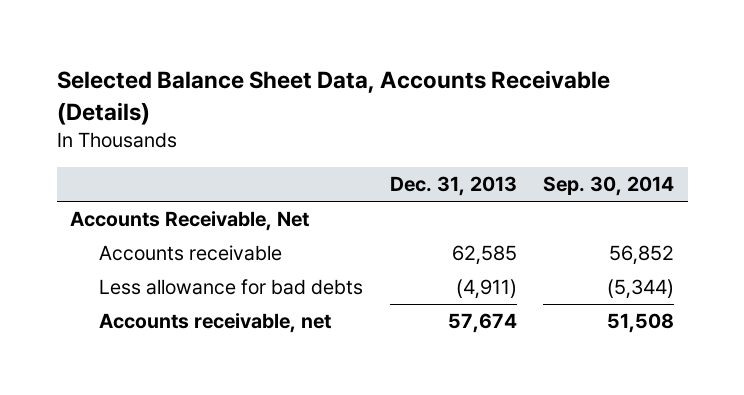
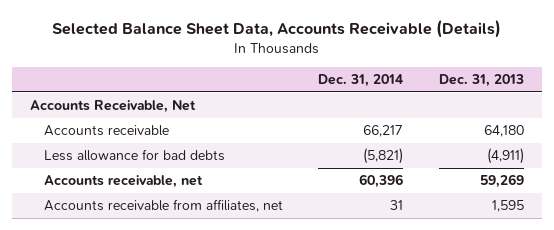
- | Dec. 31, 2013 | Sep. 30, 2014
+ | Dec. 31, 2014 | Dec. 31, 2013
- Accounts receivable | 62,585 | 56,852
+ Accounts receivable | 66,217 | 64,180
- Accounts receivable, net | 57,674 | 51,508
+ Accounts receivable, net | 60,396 | 59,269
+ Accounts receivable from affiliates, net | 31 | 1,595

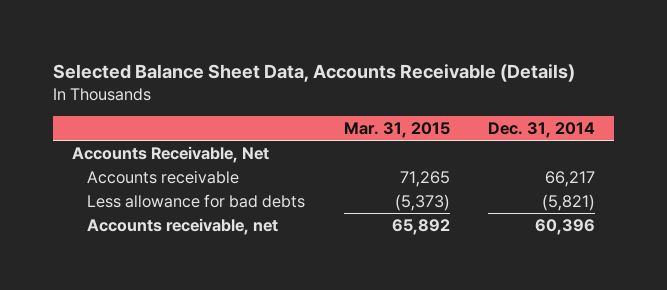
- | Dec. 31, 2014 | Dec. 31, 2013
+ | Mar. 31, 2015 | Dec. 31, 2014
- Accounts receivable from affiliates, net | 31 | 1,595

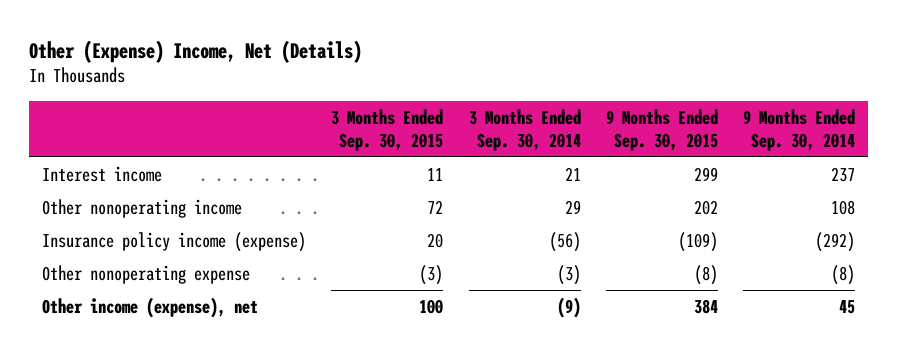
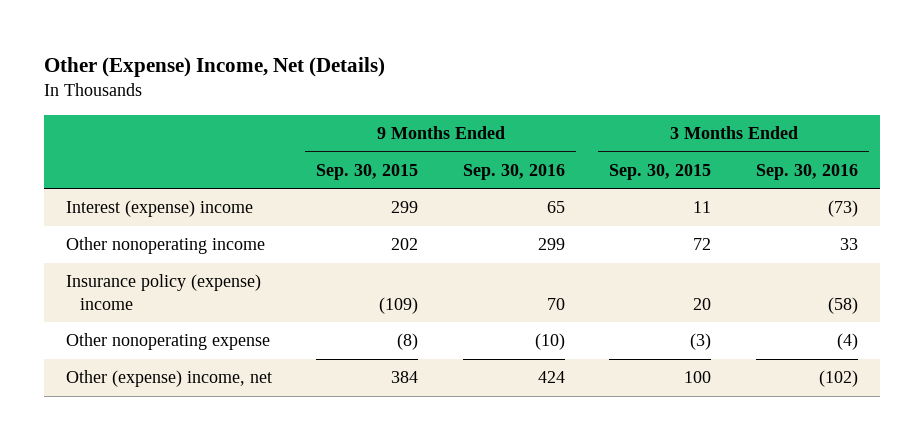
- | 3 Months Ended Sep. 30, 2015 | 3 Months Ended Sep. 30, 2014 | 9 Months Ended Sep. 30, 2015 | 9 Months Ended Sep. 30, 2014
+ | 9 Months Ended Sep. 30, 2015 | 9 Months Ended Sep. 30, 2016 | 3 Months Ended Sep. 30, 2015 | 3 Months Ended Sep. 30, 2016
- Interest income | 11 | 21 | 299 | 237
+ Interest (expense) income | 299 | 65 | 11 | (73)
- Insurance policy income (expense) | 20 | (56) | (109) | (292)
+ Insurance policy (expense) income | (109) | 70 | 20 | (58)
- Other income (expense), net | 100 | (9) | 384 | 45
+ Other (expense) income, net | 384 | 424 | 100 | (102)

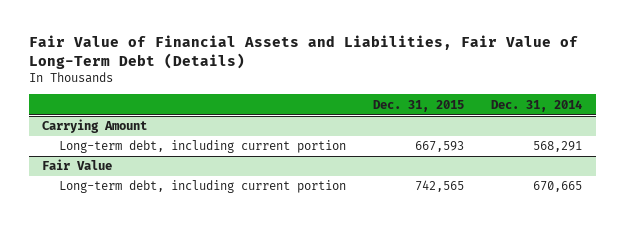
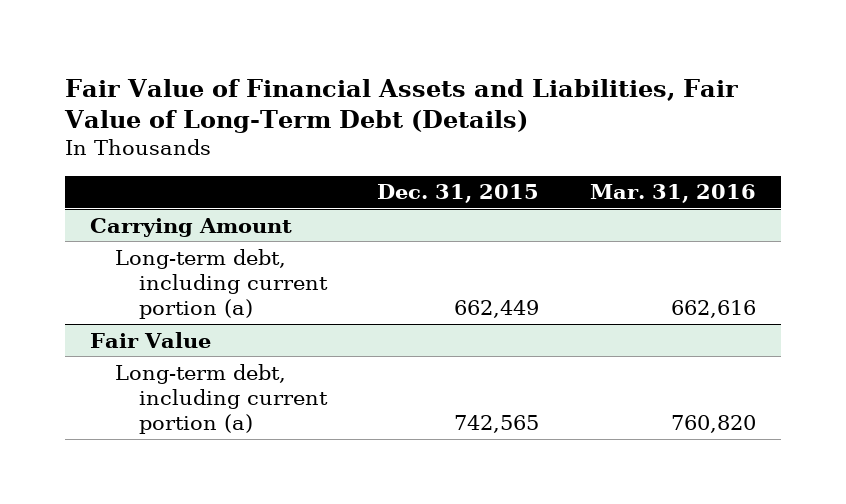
- | Dec. 31, 2015 | Dec. 31, 2014
+ | Dec. 31, 2015 | Mar. 31, 2016
@ Carrying Amount
- Long-term debt, including current portion | 667,593 | 568,291
+ Long-term debt, including current portion (a) | 662,449 | 662,616
@ Fair Value
- Long-term debt, including current portion | 742,565 | 670,665
+ Long-term debt, including current portion (a) | 742,565 | 760,820

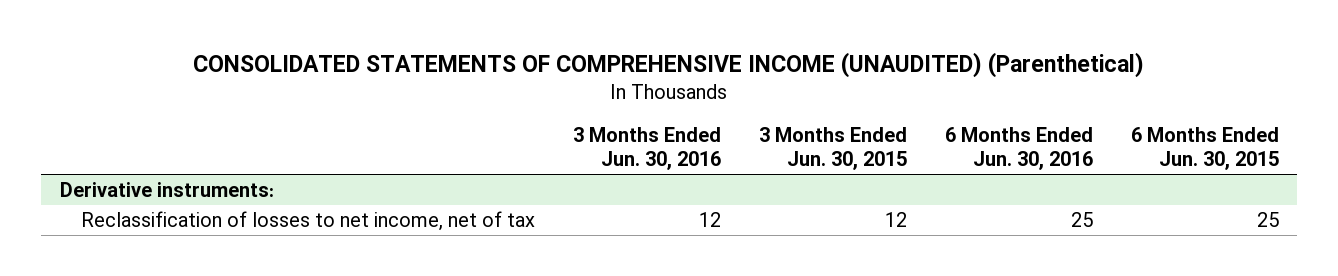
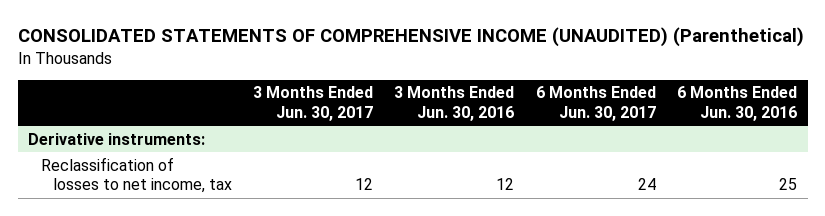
- | 3 Months Ended Jun. 30, 2016 | 3 Months Ended Jun. 30, 2015 | 6 Months Ended Jun. 30, 2016 | 6 Months Ended Jun. 30, 2015
+ | 3 Months Ended Jun. 30, 2017 | 3 Months Ended Jun. 30, 2016 | 6 Months Ended Jun. 30, 2017 | 6 Months Ended Jun. 30, 2016
- Reclassification of losses to net income, net of tax | 12 | 12 | 25 | 25
+ Reclassification of losses to net income, tax | 12 | 12 | 24 | 25

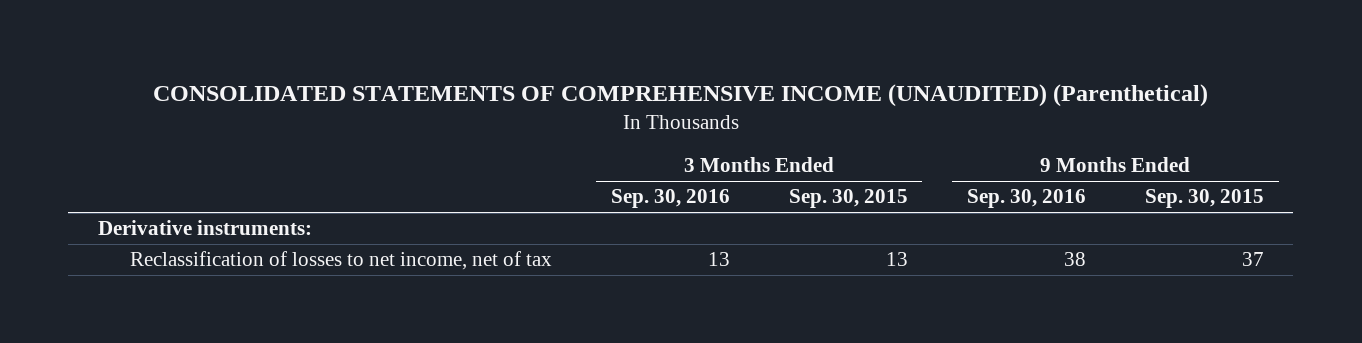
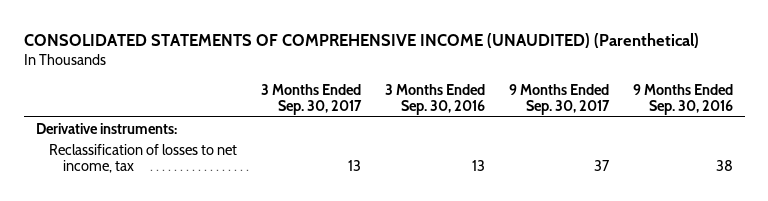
- | 3 Months Ended Sep. 30, 2016 | 3 Months Ended Sep. 30, 2015 | 9 Months Ended Sep. 30, 2016 | 9 Months Ended Sep. 30, 2015
+ | 3 Months Ended Sep. 30, 2017 | 3 Months Ended Sep. 30, 2016 | 9 Months Ended Sep. 30, 2017 | 9 Months Ended Sep. 30, 2016
- Reclassification of losses to net income, net of tax | 13 | 13 | 38 | 37
+ Reclassification of losses to net income, tax | 13 | 13 | 37 | 38

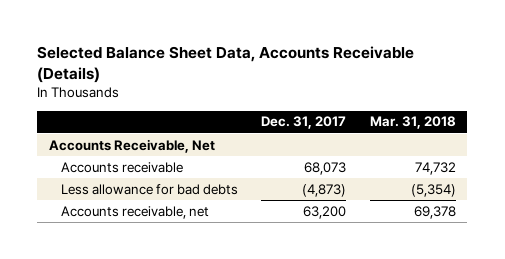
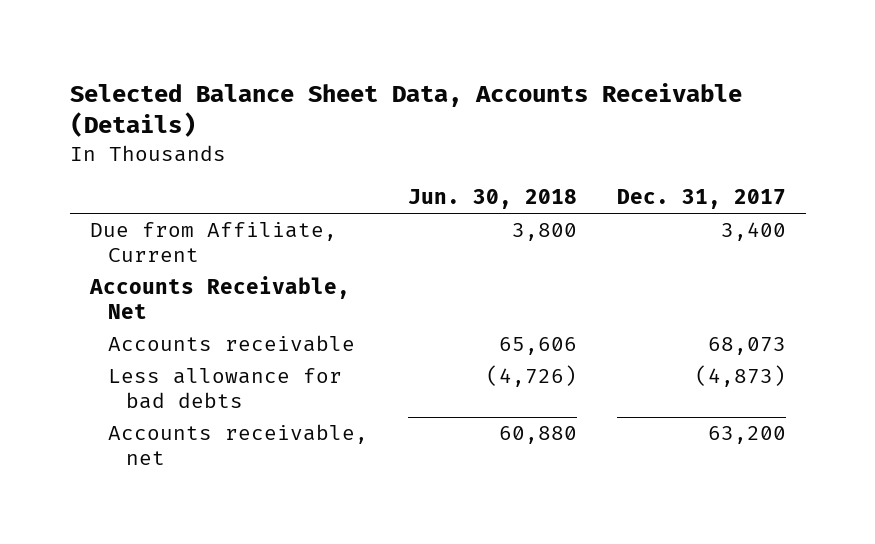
- | Dec. 31, 2017 | Mar. 31, 2018
+ | Jun. 30, 2018 | Dec. 31, 2017
+ Due from Affiliate, Current | 3,800 | 3,400

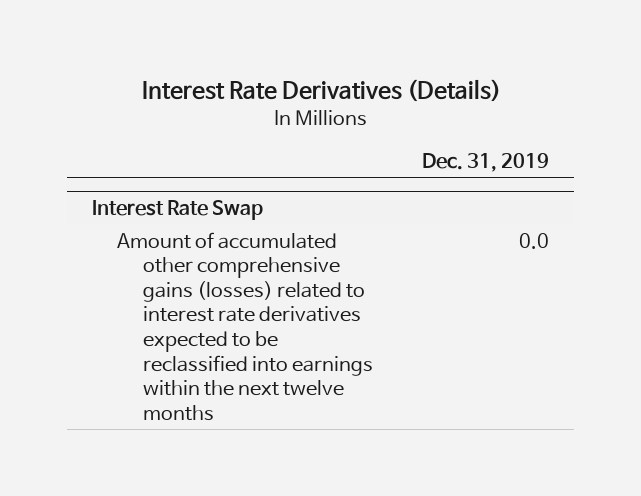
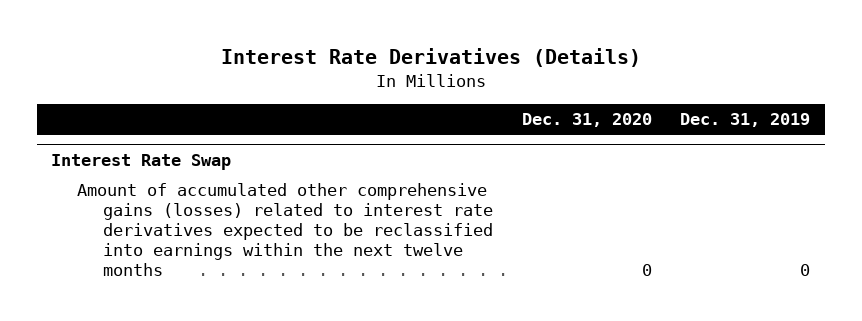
- | Dec. 31, 2019
+ | Dec. 31, 2020 | Dec. 31, 2019
@ Interest Rate Swap
- Amount of accumulated other comprehensive gains (losses) related to interest rate derivatives expected to be reclassified into earnings within the next twelve months | 0.0
+ Amount of accumulated other comprehensive gains (losses) related to interest rate derivatives expected to be reclassified into earnings within the next twelve months | 0 | 0

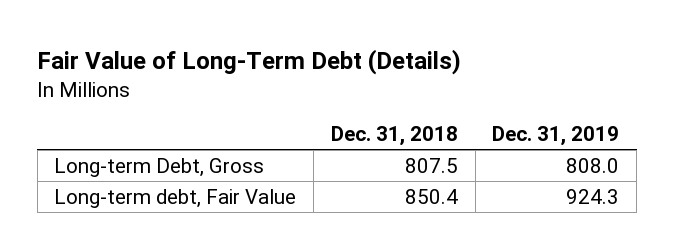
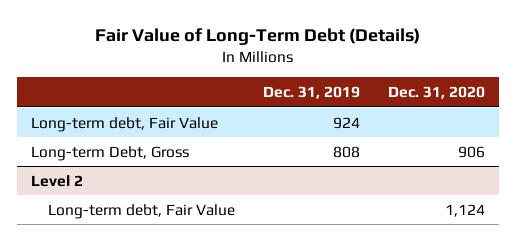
- | Dec. 31, 2018 | Dec. 31, 2019
+ | Dec. 31, 2019 | Dec. 31, 2020
- Long-term Debt, Gross | 807.5 | 808.0
- Long-term debt, Fair Value | 850.4 | 924.3
+ Long-term debt, Fair Value | 924 |
+ Long-term Debt, Gross | 808 | 906
+ Level 2
+ Long-term debt, Fair Value | | 1,124

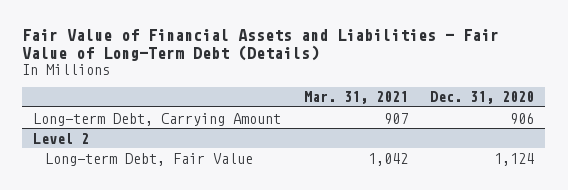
- Fair Value of Long-Term Debt (Details)
+ Fair Value of Financial Assets and Liabilities - Fair Value of Long-Term Debt (Details)
- | Dec. 31, 2019 | Dec. 31, 2020
+ | Mar. 31, 2021 | Dec. 31, 2020
- Long-term debt, Fair Value | 924 |
- Long-term Debt, Gross | 808 | 906
+ Long-term Debt, Carrying Amount | 907 | 906
@ Level 2
- Long-term debt, Fair Value | | 1,124
+ Long-term Debt, Fair Value | 1,042 | 1,124

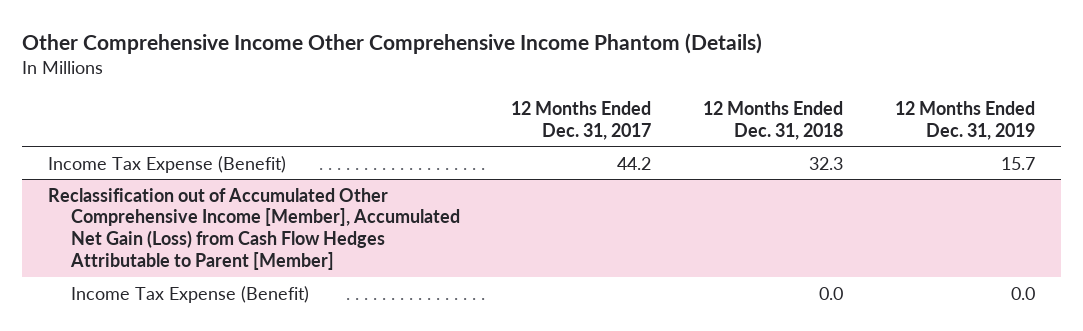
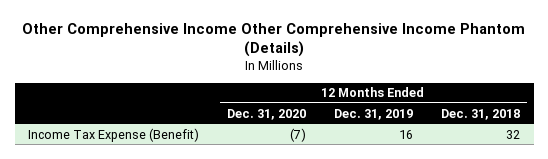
- | 12 Months Ended Dec. 31, 2017 | 12 Months Ended Dec. 31, 2018 | 12 Months Ended Dec. 31, 2019
+ | 12 Months Ended Dec. 31, 2020 | 12 Months Ended Dec. 31, 2019 | 12 Months Ended Dec. 31, 2018
- Income Tax Expense (Benefit) | 44.2 | 32.3 | 15.7
- Reclassification out of Accumulated Other Comprehensive Income [Member], Accumulated Net Gain (Loss) from Cash Flow Hedges Attributable to Parent [Member]
- Income Tax Expense (Benefit) | | 0.0 | 0.0
+ Income Tax Expense (Benefit) | (7) | 16 | 32

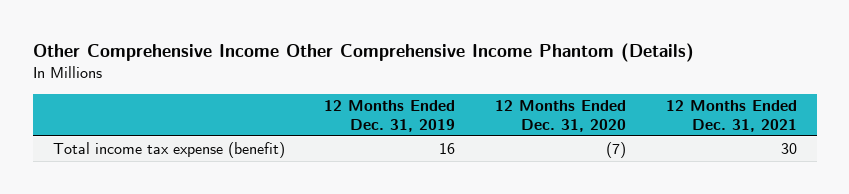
- | 12 Months Ended Dec. 31, 2020 | 12 Months Ended Dec. 31, 2019 | 12 Months Ended Dec. 31, 2018
+ | 12 Months Ended Dec. 31, 2019 | 12 Months Ended Dec. 31, 2020 | 12 Months Ended Dec. 31, 2021
- Income Tax Expense (Benefit) | (7) | 16 | 32
+ Total income tax expense (benefit) | 16 | (7) | 30

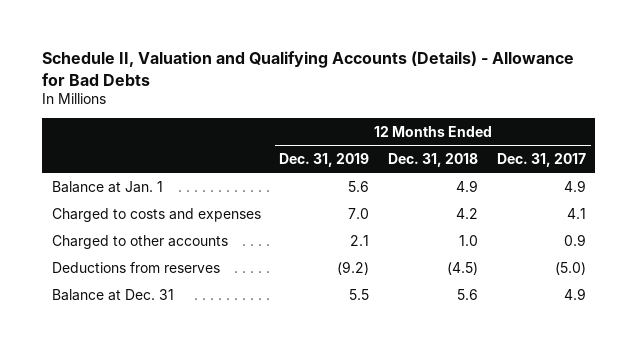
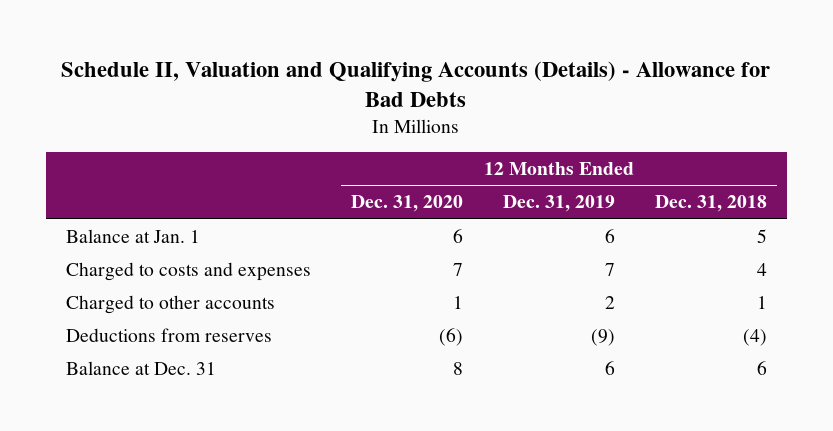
- | 12 Months Ended Dec. 31, 2019 | 12 Months Ended Dec. 31, 2018 | 12 Months Ended Dec. 31, 2017
+ | 12 Months Ended Dec. 31, 2020 | 12 Months Ended Dec. 31, 2019 | 12 Months Ended Dec. 31, 2018
- Balance at Jan. 1 | 5.6 | 4.9 | 4.9
- Charged to costs and expenses | 7.0 | 4.2 | 4.1
- Charged to other accounts | 2.1 | 1.0 | 0.9
- Deductions from reserves | (9.2) | (4.5) | (5.0)
- Balance at Dec. 31 | 5.5 | 5.6 | 4.9
+ Balance at Jan. 1 | 6 | 6 | 5
+ Charged to costs and expenses | 7 | 7 | 4
+ Charged to other accounts | 1 | 2 | 1
+ Deductions from reserves | (6) | (9) | (4)
+ Balance at Dec. 31 | 8 | 6 | 6

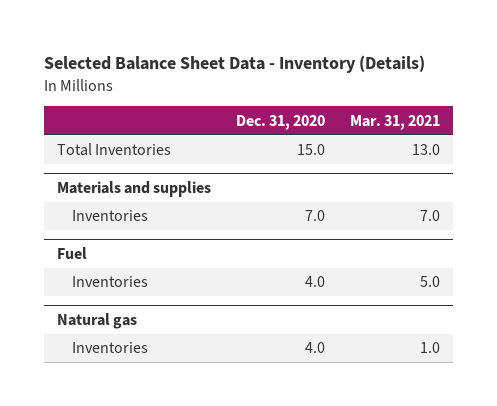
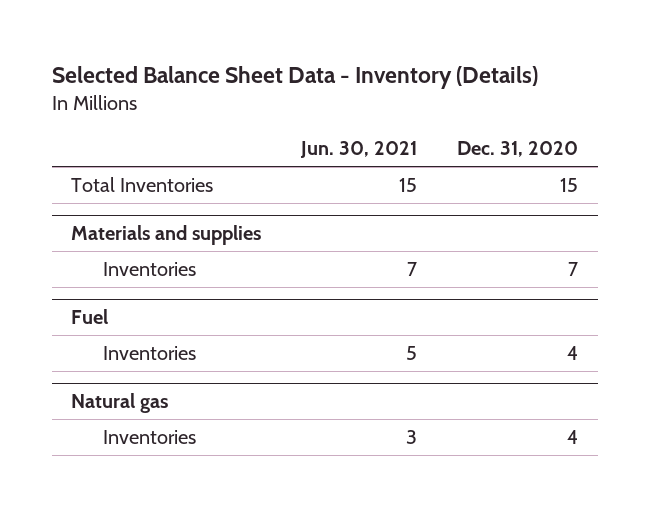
- | Dec. 31, 2020 | Mar. 31, 2021
+ | Jun. 30, 2021 | Dec. 31, 2020
- Total Inventories | 15.0 | 13.0
+ Total Inventories | 15 | 15
@ Materials and supplies
- Inventories | 7.0 | 7.0
+ Inventories | 7 | 7
@ Fuel
- Inventories | 4.0 | 5.0
+ Inventories | 5 | 4
@ Natural gas
- Inventories | 4.0 | 1.0
+ Inventories | 3 | 4

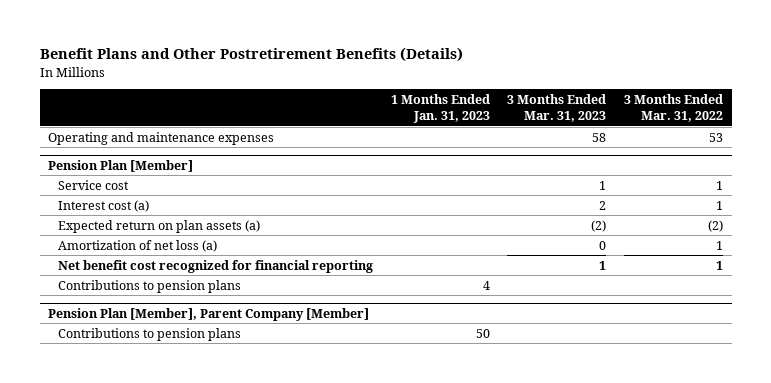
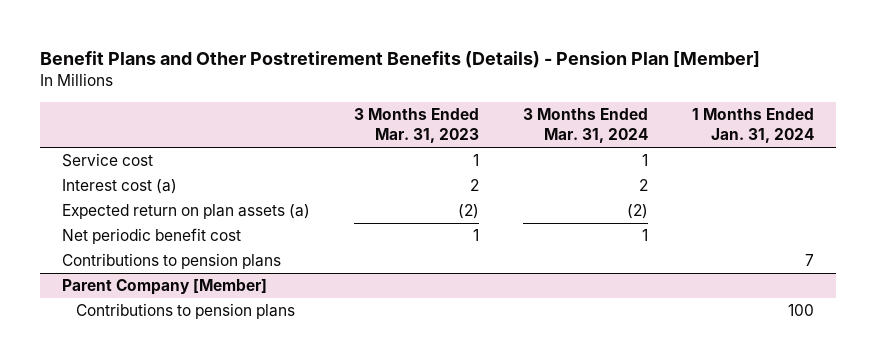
- Benefit Plans and Other Postretirement Benefits (Details)
+ Benefit Plans and Other Postretirement Benefits (Details) - Pension Plan [Member]
- | 1 Months Ended Jan. 31, 2023 | 3 Months Ended Mar. 31, 2023 | 3 Months Ended Mar. 31, 2022
+ | 3 Months Ended Mar. 31, 2023 | 3 Months Ended Mar. 31, 2024 | 1 Months Ended Jan. 31, 2024
- Operating and maintenance expenses | | 58 | 53
- Pension Plan [Member]
- Amortization of net loss (a) | | 0 | 1
- Net benefit cost recognized for financial reporting | | 1 | 1
+ Net periodic benefit cost | 1 | 1 |
- Pension Plan [Member], Parent Company [Member]
+ Parent Company [Member]

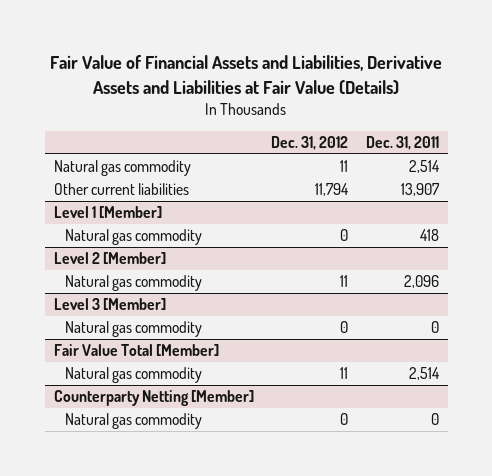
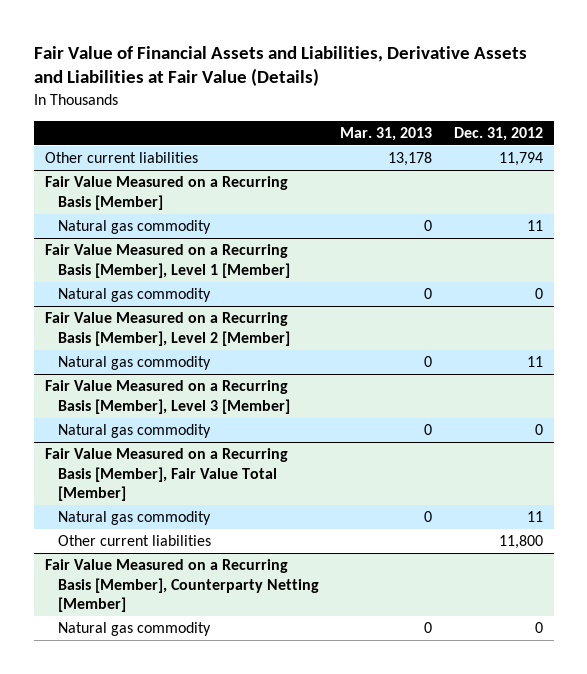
- | Dec. 31, 2012 | Dec. 31, 2011
+ | Mar. 31, 2013 | Dec. 31, 2012
- Natural gas commodity | 11 | 2,514
- Level 1 [Member]
+ Fair Value Measured on a Recurring Basis [Member]
+ Natural gas commodity | 0 | 11
+ Fair Value Measured on a Recurring Basis [Member], Level 1 [Member]
- Level 2 [Member]
+ Fair Value Measured on a Recurring Basis [Member], Level 2 [Member]
- Level 3 [Member]
+ Fair Value Measured on a Recurring Basis [Member], Level 3 [Member]
- Fair Value Total [Member]
+ Fair Value Measured on a Recurring Basis [Member], Fair Value Total [Member]
- Counterparty Netting [Member]
+ Other current liabilities | | 11,800
+ Fair Value Measured on a Recurring Basis [Member], Counterparty Netting [Member]

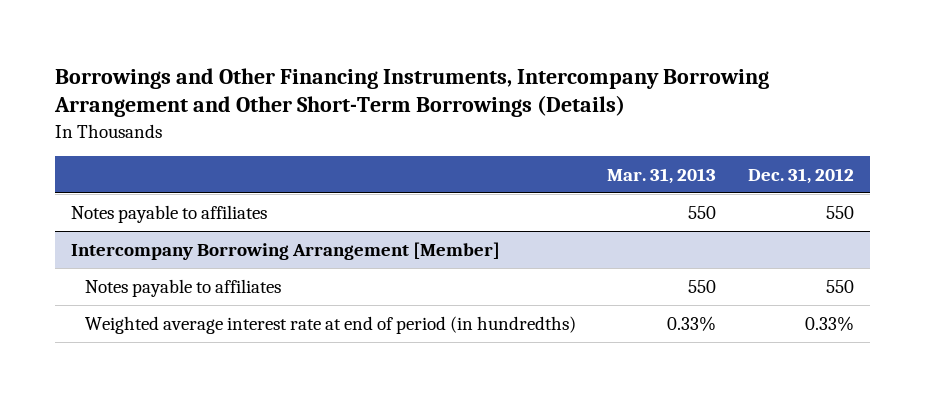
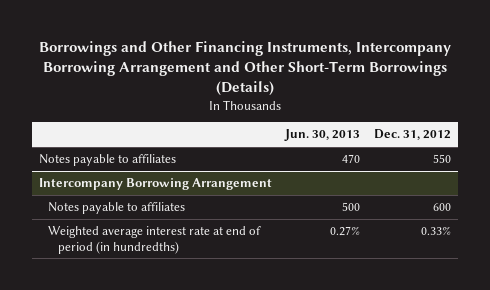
- | Mar. 31, 2013 | Dec. 31, 2012
+ | Jun. 30, 2013 | Dec. 31, 2012
- Intercompany Borrowing Arrangement [Member]
- Notes payable to affiliates | 550 | 550
+ Intercompany Borrowing Arrangement
+ Notes payable to affiliates | 500 | 600

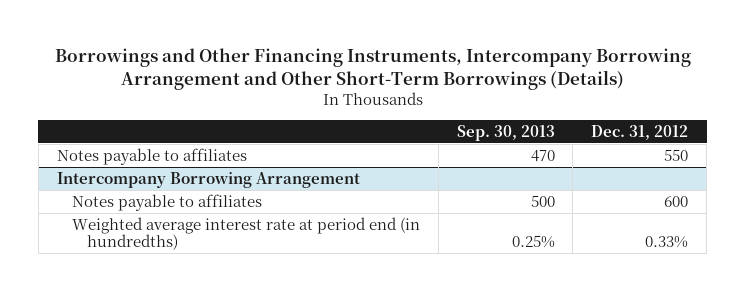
- | Jun. 30, 2013 | Dec. 31, 2012
+ | Sep. 30, 2013 | Dec. 31, 2012
@ Intercompany Borrowing Arrangement
- Weighted average interest rate at end of period (in hundredths) | 0.27% | 0.33%
+ Weighted average interest rate at period end (in hundredths) | 0.25% | 0.33%

